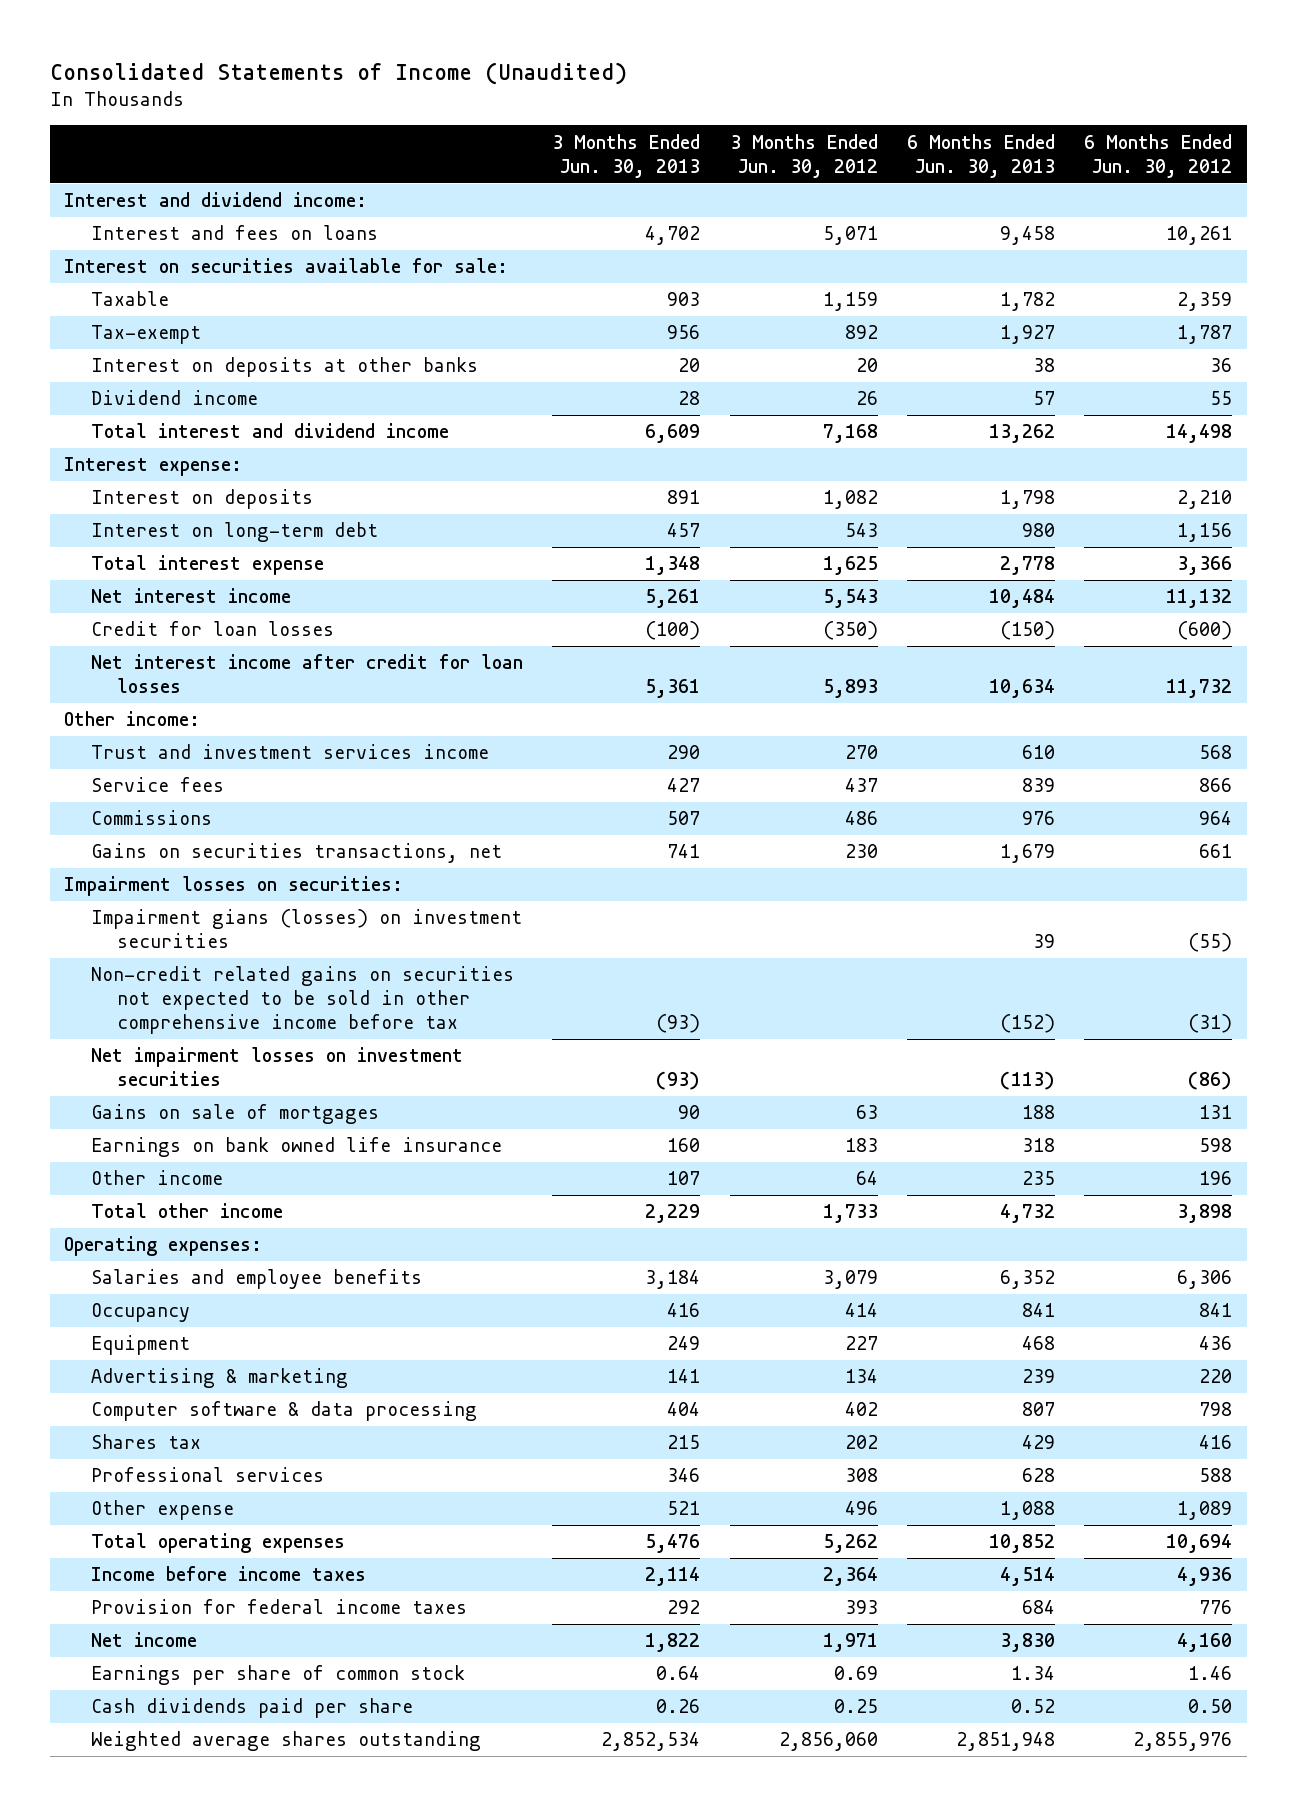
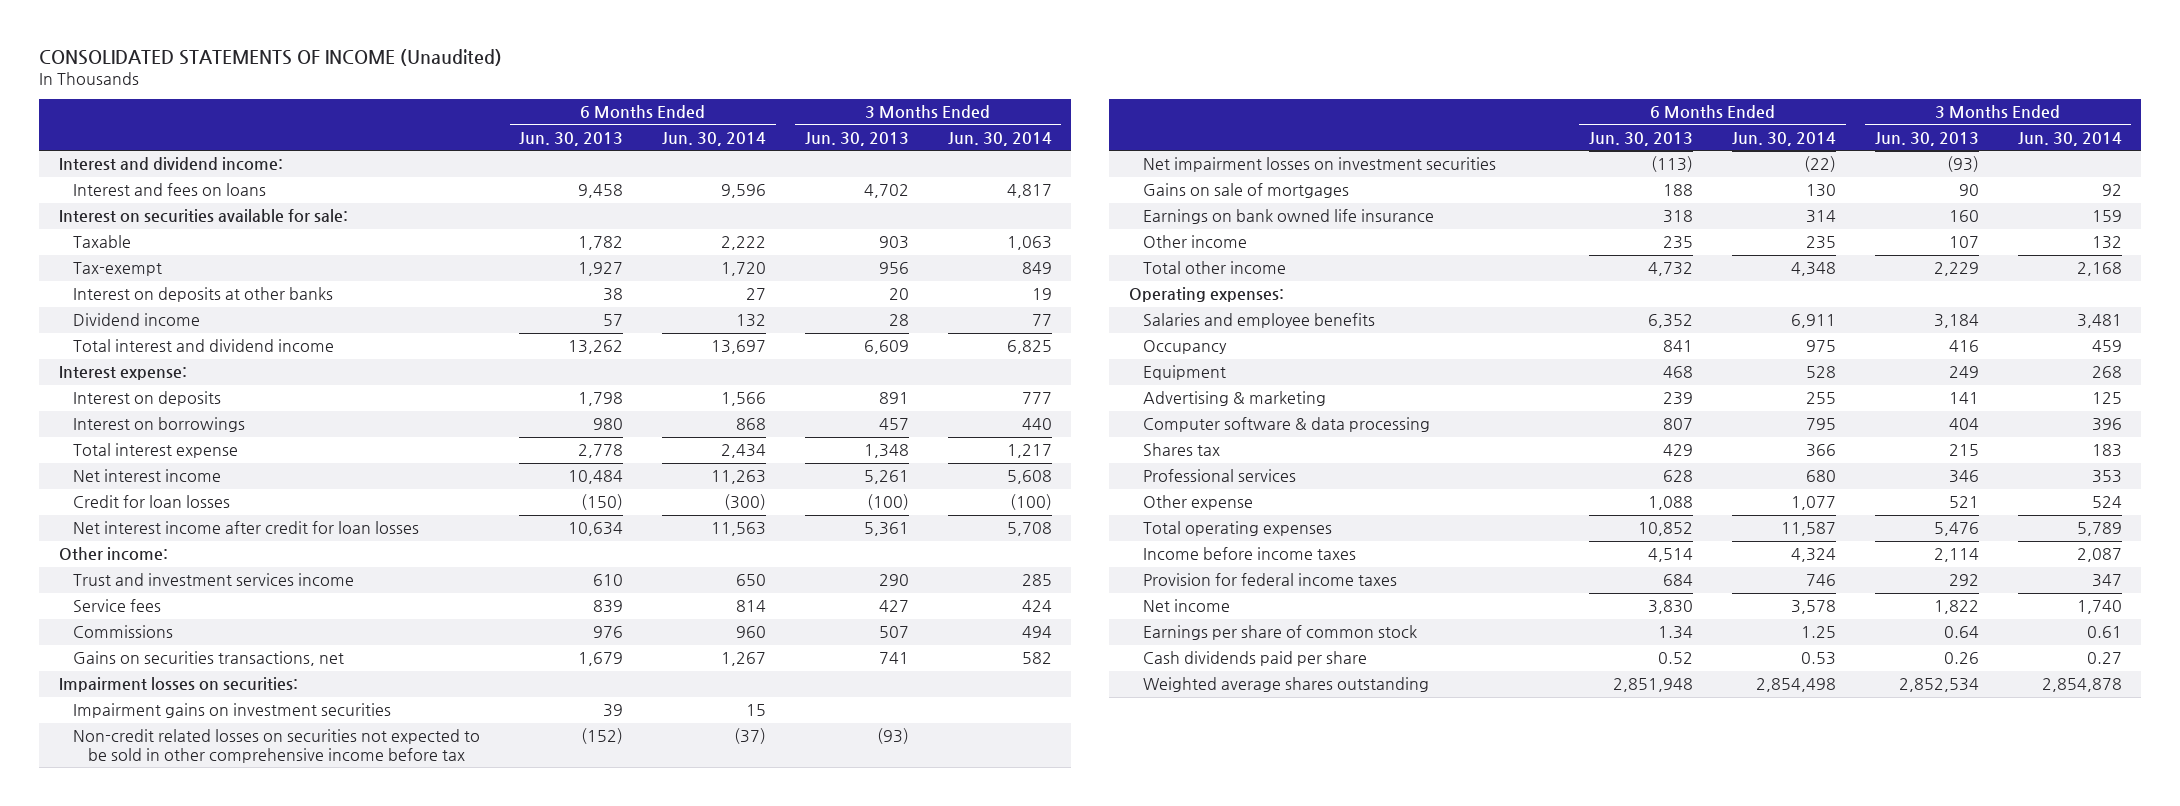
- Consolidated Statements of Income (Unaudited)
+ CONSOLIDATED STATEMENTS OF INCOME (Unaudited)
- | 3 Months Ended Jun. 30, 2013 | 3 Months Ended Jun. 30, 2012 | 6 Months Ended Jun. 30, 2013 | 6 Months Ended Jun. 30, 2012
+ | 6 Months Ended Jun. 30, 2013 | 6 Months Ended Jun. 30, 2014 | 3 Months Ended Jun. 30, 2013 | 3 Months Ended Jun. 30, 2014
- Interest on long-term debt | 457 | 543 | 980 | 1,156
+ Interest on borrowings | 980 | 868 | 457 | 440
- Impairment gians (losses) on investment securities | | | 39 | (55)
- Non-credit related gains on securities not expected to be sold in other comprehensive income before tax | (93) | | (152) | (31)
+ Impairment gains on investment securities | 39 | 15 | |
+ Non-credit related losses on securities not expected to be sold in other comprehensive income before tax | (152) | (37) | (93) |

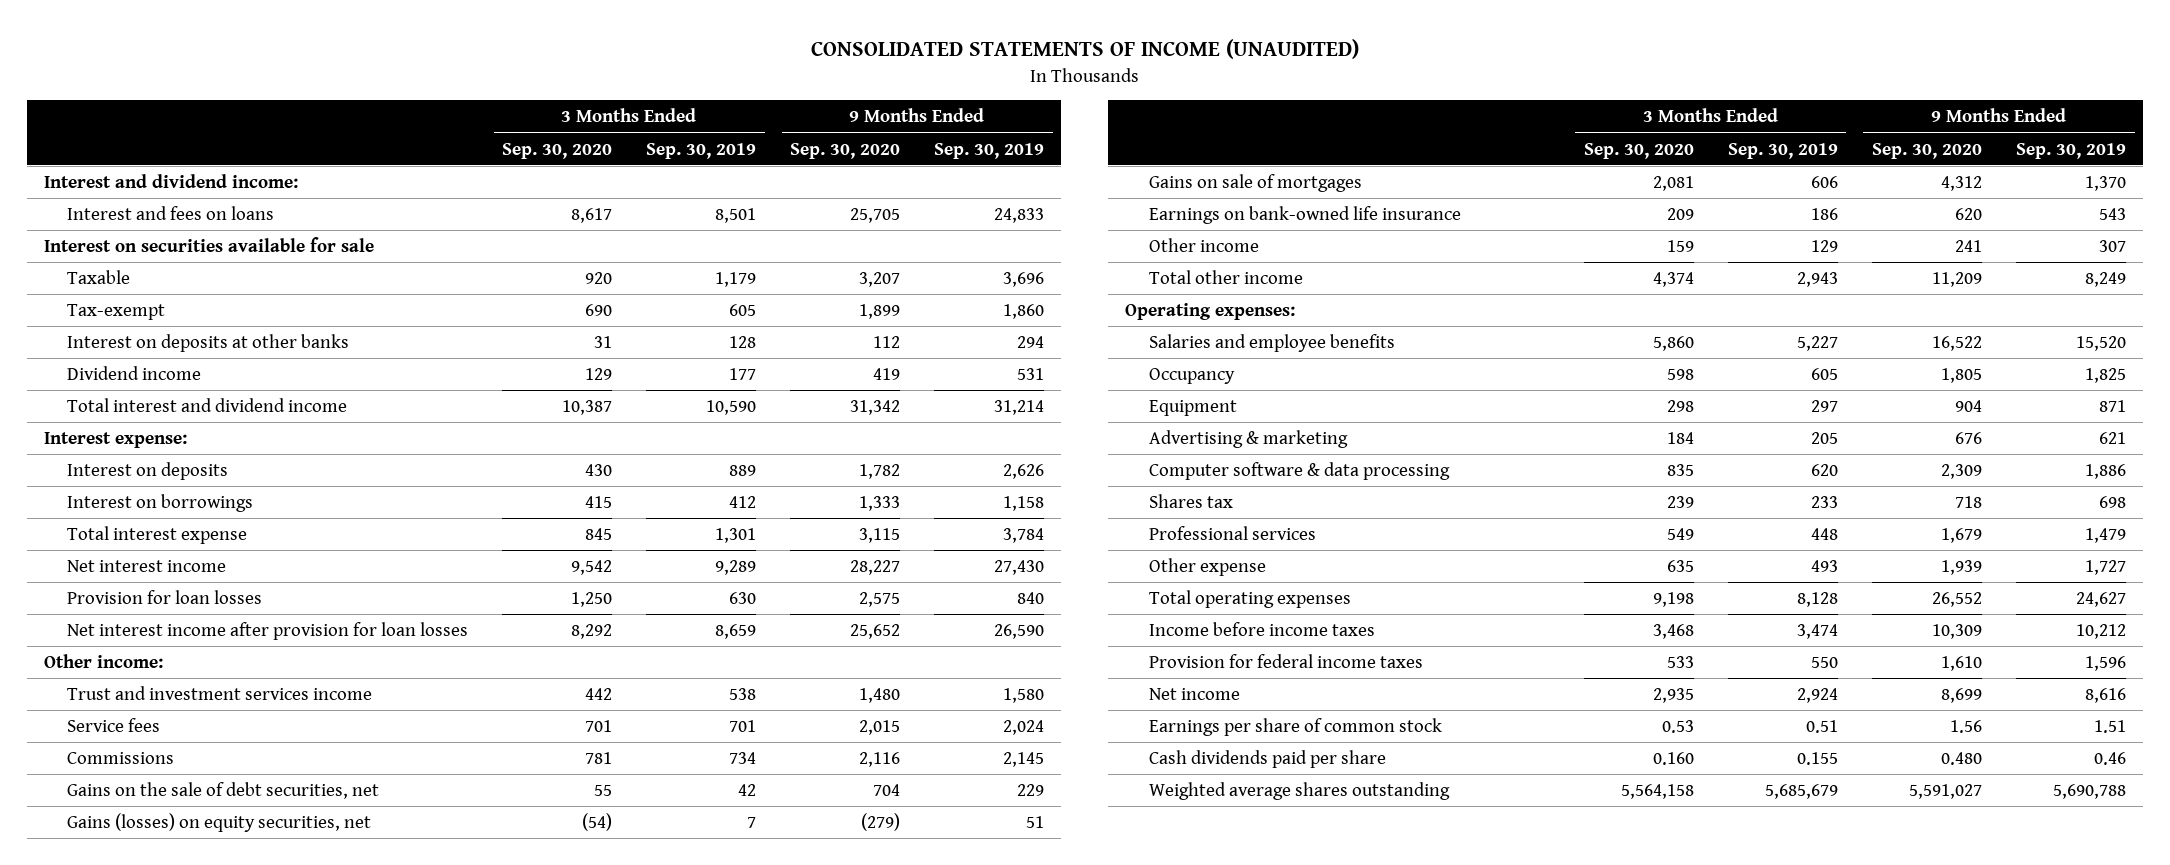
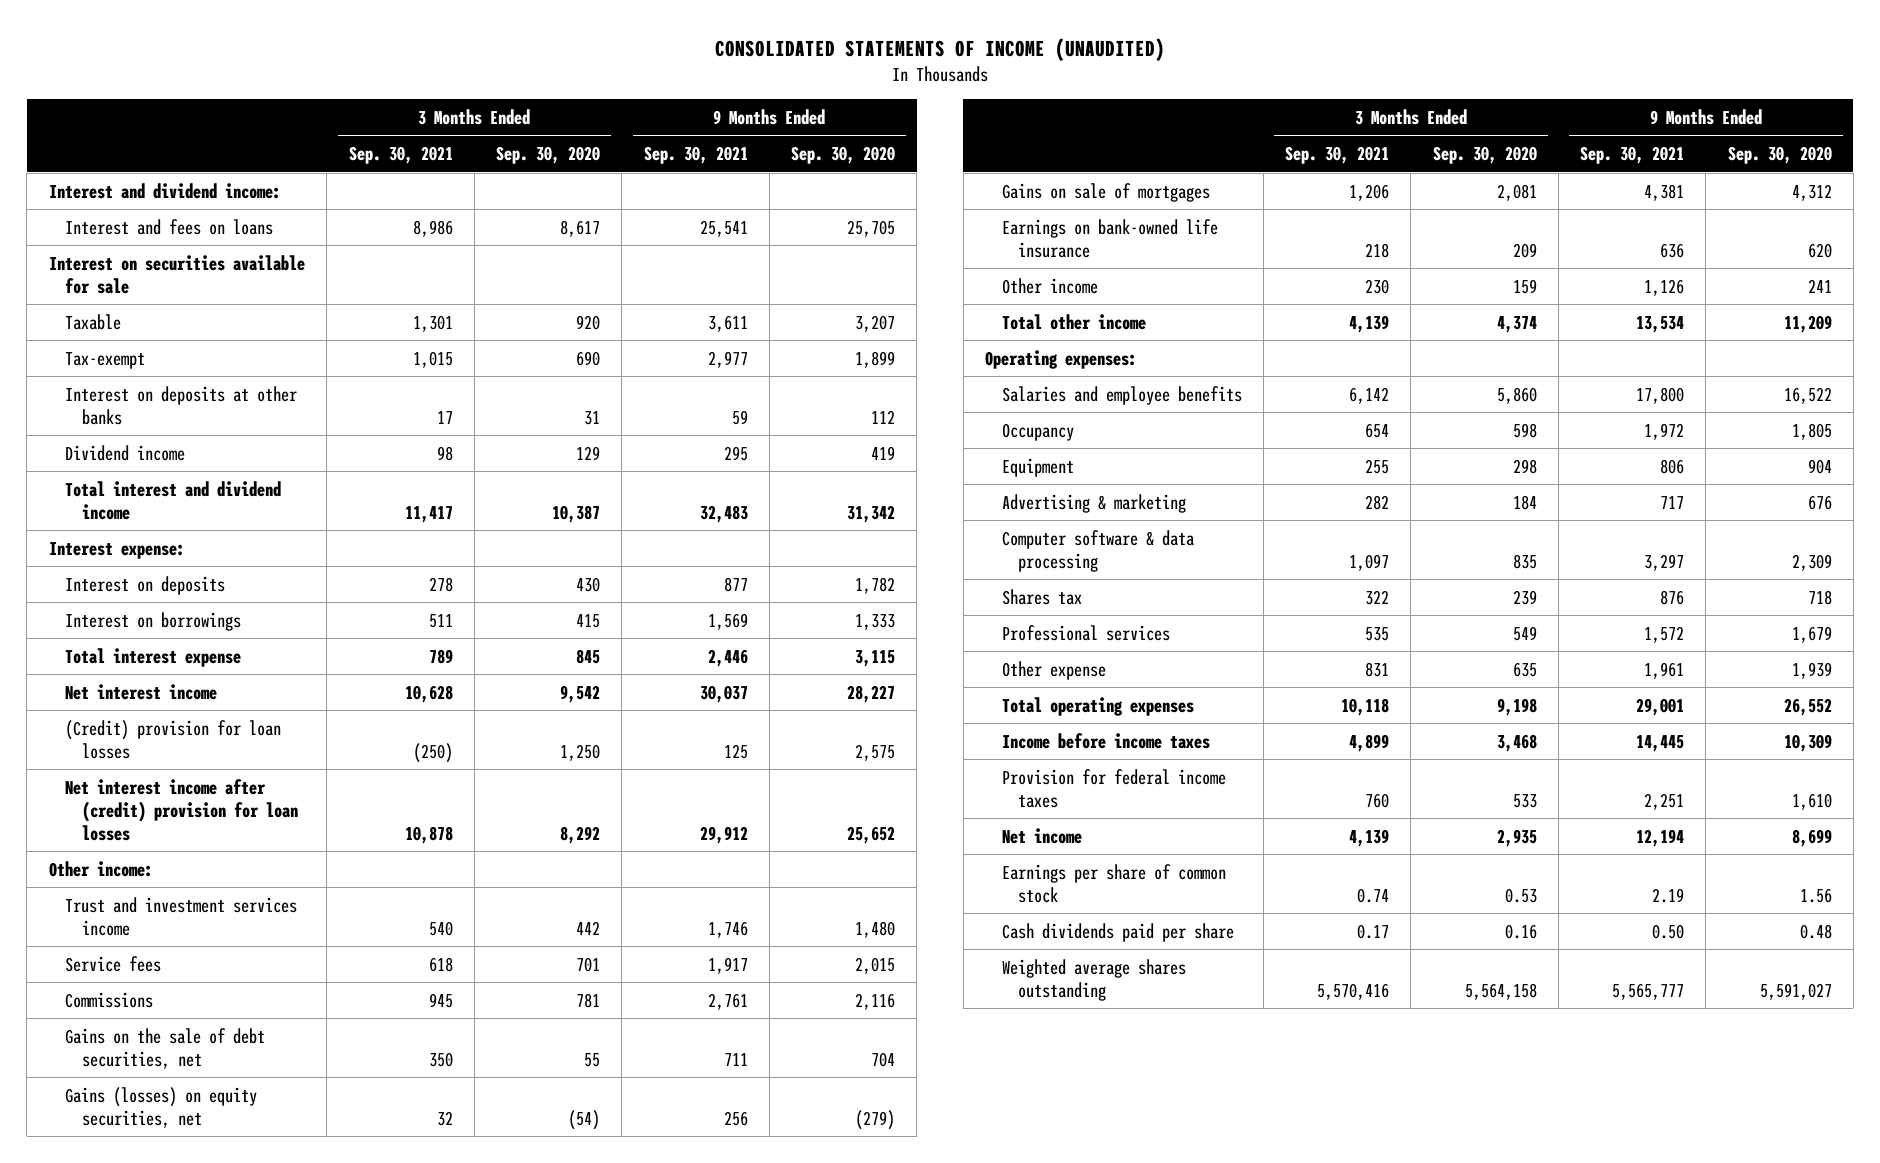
- | 3 Months Ended Sep. 30, 2020 | 3 Months Ended Sep. 30, 2019 | 9 Months Ended Sep. 30, 2020 | 9 Months Ended Sep. 30, 2019
+ | 3 Months Ended Sep. 30, 2021 | 3 Months Ended Sep. 30, 2020 | 9 Months Ended Sep. 30, 2021 | 9 Months Ended Sep. 30, 2020
- Provision for loan losses | 1,250 | 630 | 2,575 | 840
- Net interest income after provision for loan losses | 8,292 | 8,659 | 25,652 | 26,590
+ (Credit) provision for loan losses | (250) | 1,250 | 125 | 2,575
+ Net interest income after (credit) provision for loan losses | 10,878 | 8,292 | 29,912 | 25,652
- Cash dividends paid per share | 0.160 | 0.155 | 0.480 | 0.46
+ Cash dividends paid per share | 0.17 | 0.16 | 0.50 | 0.48

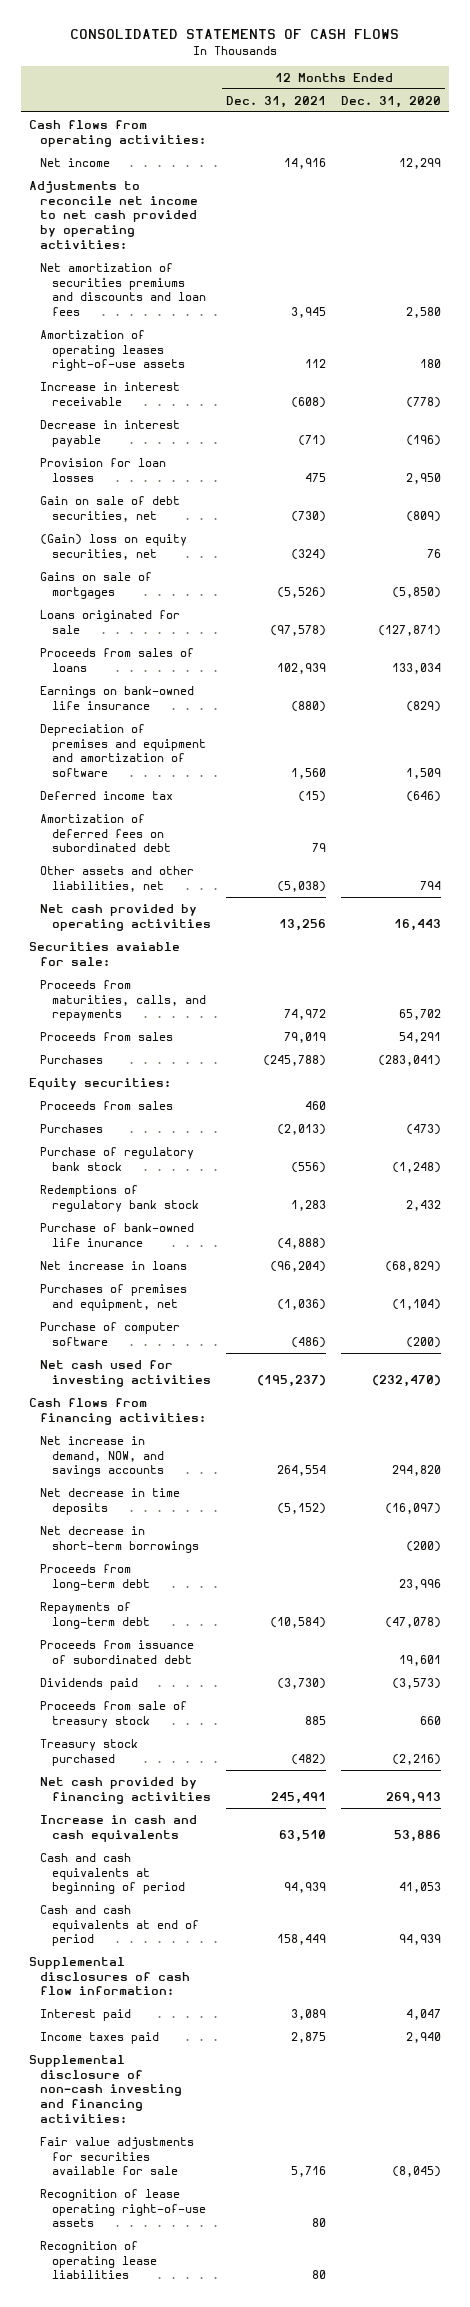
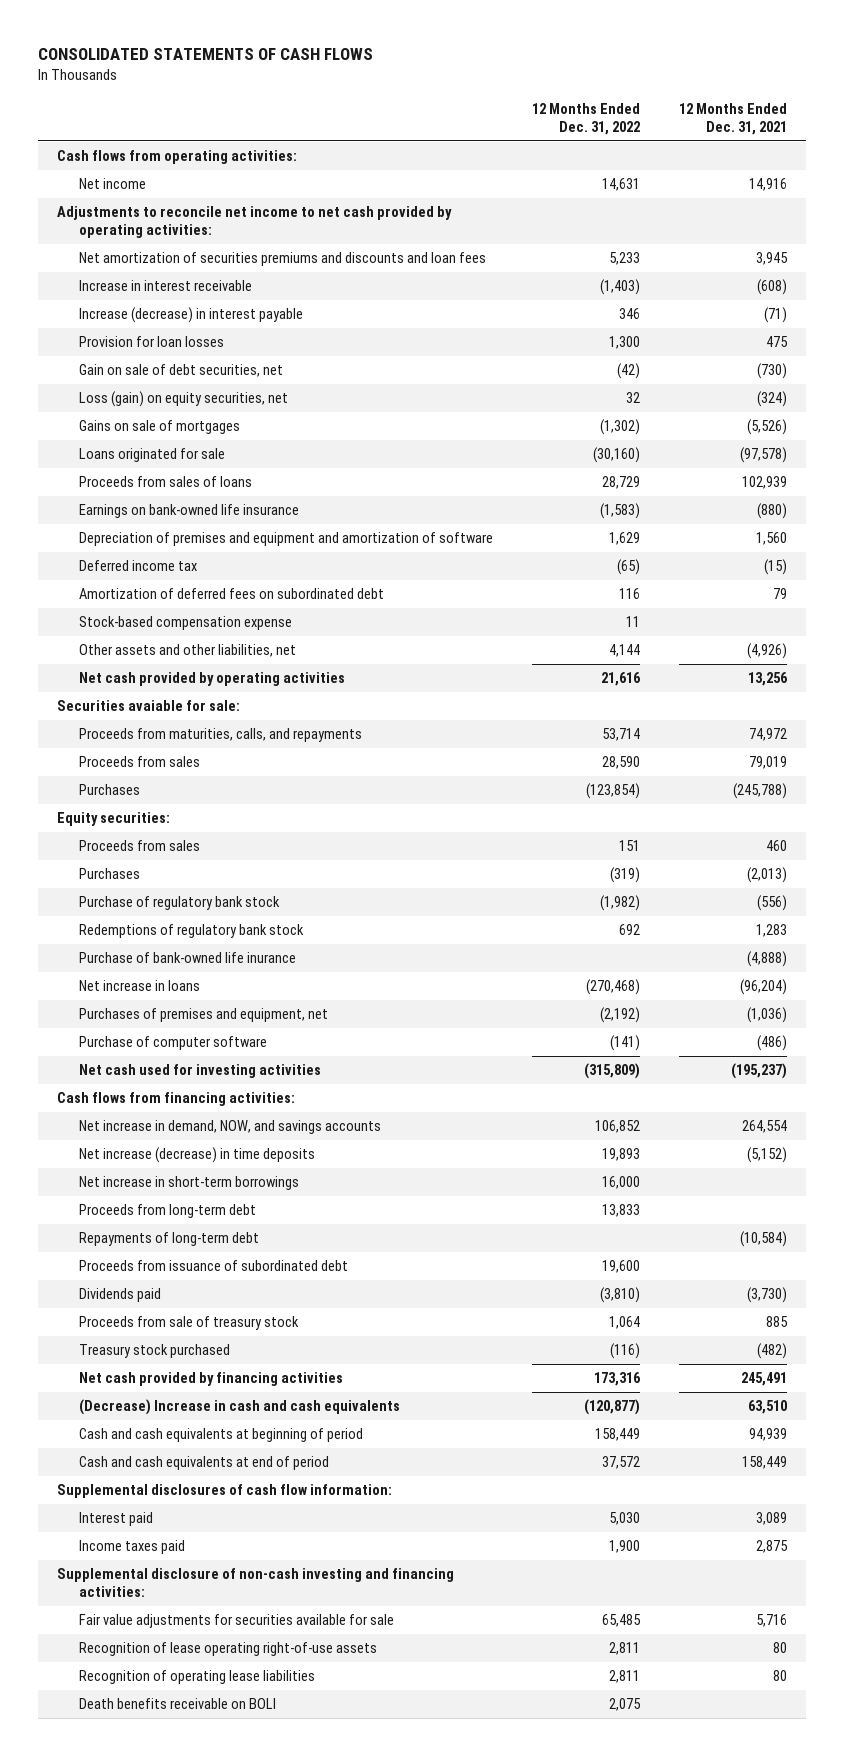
- | 12 Months Ended Dec. 31, 2021 | 12 Months Ended Dec. 31, 2020
+ | 12 Months Ended Dec. 31, 2022 | 12 Months Ended Dec. 31, 2021
- Amortization of operating leases right-of-use assets | 112 | 180
- Decrease in interest payable | (71) | (196)
+ Increase (decrease) in interest payable | 346 | (71)
- (Gain) loss on equity securities, net | (324) | 76
+ Loss (gain) on equity securities, net | 32 | (324)
- Other assets and other liabilities, net | (5,038) | 794
+ Stock-based compensation expense | 11 |
+ Other assets and other liabilities, net | 4,144 | (4,926)
- Net decrease in time deposits | (5,152) | (16,097)
- Net decrease in short-term borrowings | | (200)
+ Net increase (decrease) in time deposits | 19,893 | (5,152)
+ Net increase in short-term borrowings | 16,000 |
- Increase in cash and cash equivalents | 63,510 | 53,886
+ (Decrease) Increase in cash and cash equivalents | (120,877) | 63,510
+ Death benefits receivable on BOLI | 2,075 |

